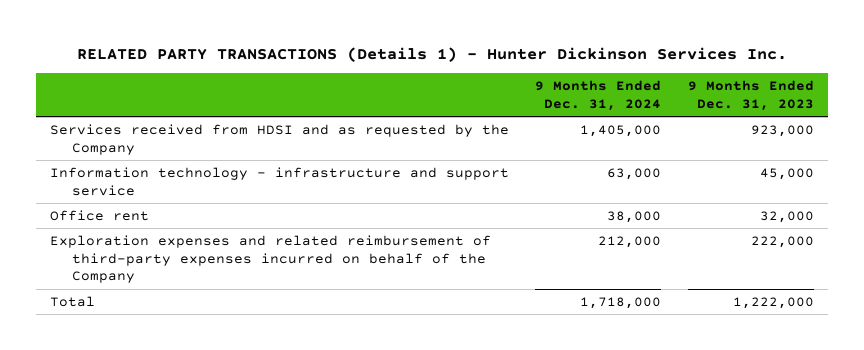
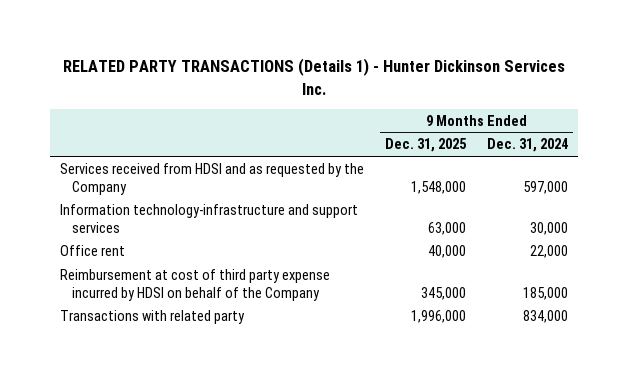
- | 9 Months Ended Dec. 31, 2024 | 9 Months Ended Dec. 31, 2023
+ | 9 Months Ended Dec. 31, 2025 | 9 Months Ended Dec. 31, 2024
- Services received from HDSI and as requested by the Company | 1,405,000 | 923,000
- Information technology - infrastructure and support service | 63,000 | 45,000
- Office rent | 38,000 | 32,000
- Exploration expenses and related reimbursement of third-party expenses incurred on behalf of the Company | 212,000 | 222,000
- Total | 1,718,000 | 1,222,000
+ Services received from HDSI and as requested by the Company | 1,548,000 | 597,000
+ Information technology-infrastructure and support services | 63,000 | 30,000
+ Office rent | 40,000 | 22,000
+ Reimbursement at cost of third party expense incurred by HDSI on behalf of the Company | 345,000 | 185,000
+ Transactions with related party | 1,996,000 | 834,000

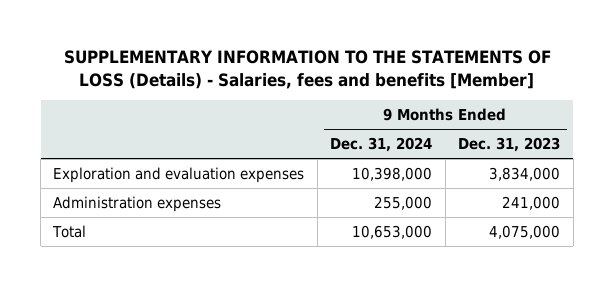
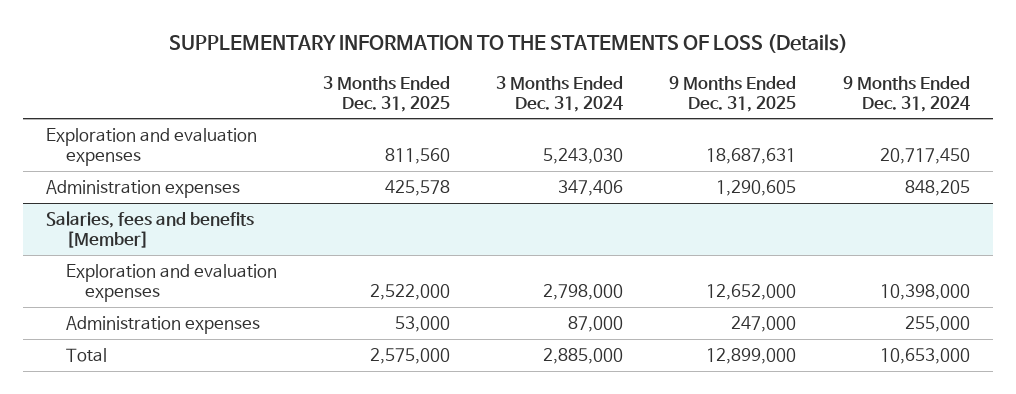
- SUPPLEMENTARY INFORMATION TO THE STATEMENTS OF LOSS (Details) - Salaries, fees and benefits [Member]
+ SUPPLEMENTARY INFORMATION TO THE STATEMENTS OF LOSS (Details)
- | 9 Months Ended Dec. 31, 2024 | 9 Months Ended Dec. 31, 2023
+ | 3 Months Ended Dec. 31, 2025 | 3 Months Ended Dec. 31, 2024 | 9 Months Ended Dec. 31, 2025 | 9 Months Ended Dec. 31, 2024
+ Exploration and evaluation expenses | 811,560 | 5,243,030 | 18,687,631 | 20,717,450
+ Administration expenses | 425,578 | 347,406 | 1,290,605 | 848,205
+ Salaries, fees and benefits [Member]

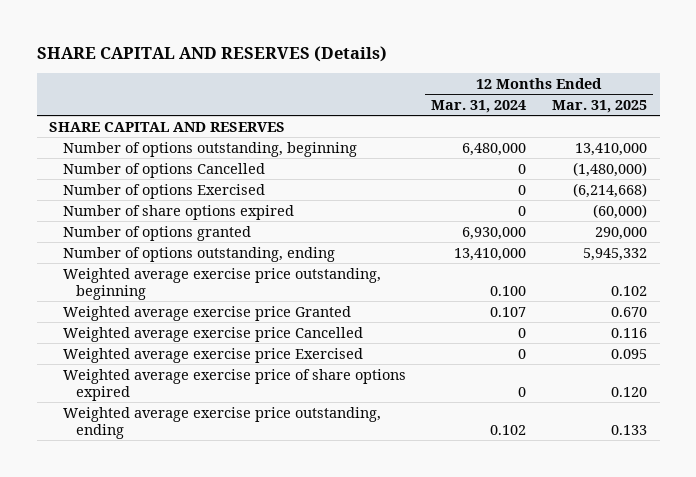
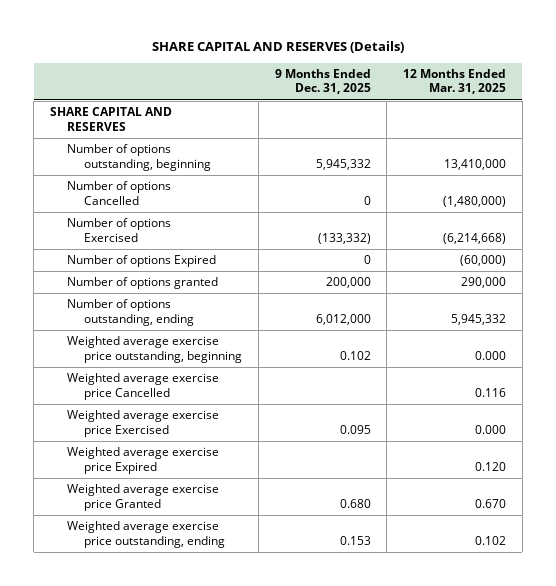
- | 12 Months Ended Mar. 31, 2024 | 12 Months Ended Mar. 31, 2025
+ | 9 Months Ended Dec. 31, 2025 | 12 Months Ended Mar. 31, 2025
- Number of share options expired | 0 | (60,000)
+ Number of options Expired | 0 | (60,000)
- Weighted average exercise price outstanding, beginning | 0.100 | 0.102
+ Weighted average exercise price outstanding, beginning | 0.102 | 0.000
- Weighted average exercise price Exercised | 0 | 0.095
- Weighted average exercise price of share options expired | 0 | 0.120
- Weighted average exercise price outstanding, ending | 0.102 | 0.133
+ Weighted average exercise price Exercised | 0.095 | 0.000
+ Weighted average exercise price Expired | | 0.120
moved down: Weighted average exercise price Granted | 0.680 | 0.670
+ Weighted average exercise price outstanding, ending | 0.153 | 0.102

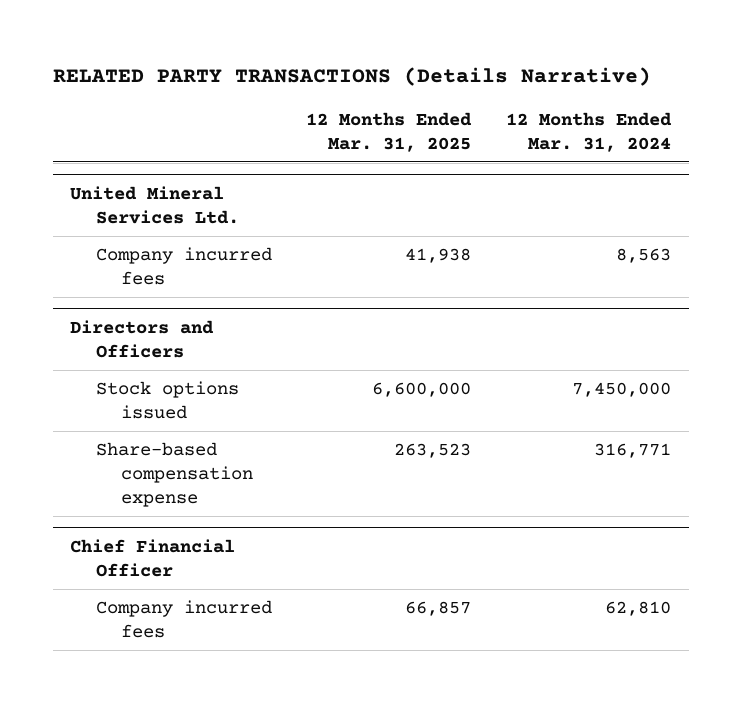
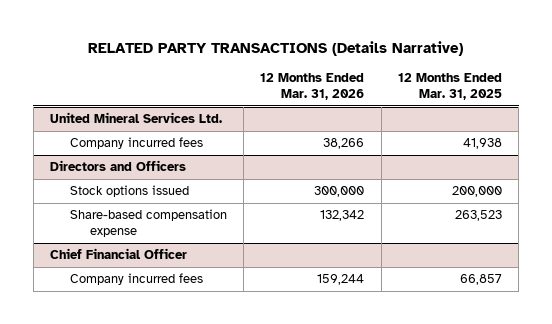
- | 12 Months Ended Mar. 31, 2025 | 12 Months Ended Mar. 31, 2024
+ | 12 Months Ended Mar. 31, 2026 | 12 Months Ended Mar. 31, 2025
@ Directors and Officers
- Stock options issued | 6,600,000 | 7,450,000
+ Stock options issued | 300,000 | 200,000

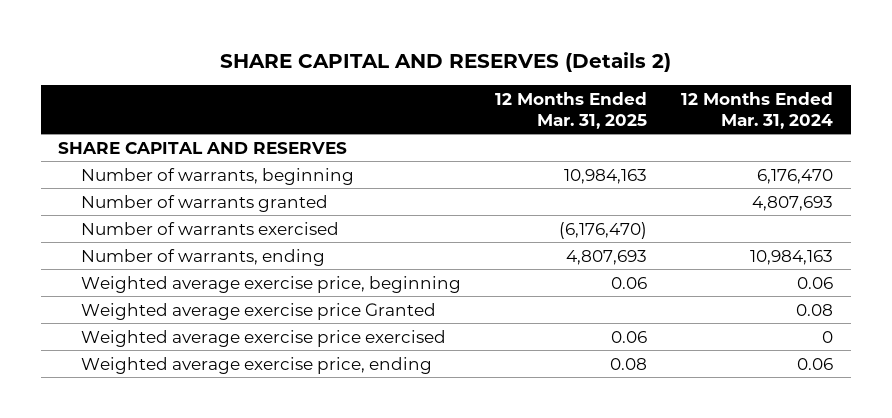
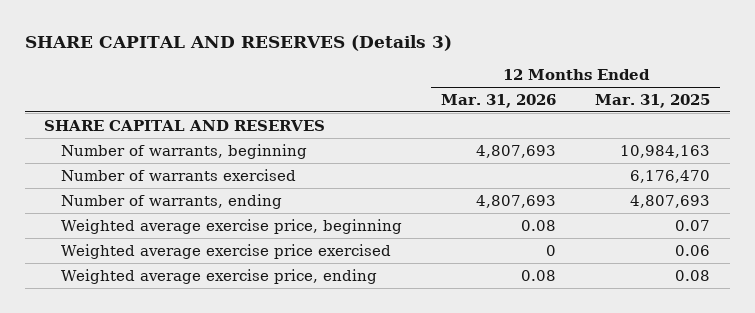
- SHARE CAPITAL AND RESERVES (Details 2)
+ SHARE CAPITAL AND RESERVES (Details 3)
- | 12 Months Ended Mar. 31, 2025 | 12 Months Ended Mar. 31, 2024
+ | 12 Months Ended Mar. 31, 2026 | 12 Months Ended Mar. 31, 2025
- Number of warrants granted | | 4,807,693
- Number of warrants exercised | (6,176,470) |
+ Number of warrants exercised | | 6,176,470
- Weighted average exercise price, beginning | 0.06 | 0.06
- Weighted average exercise price Granted | | 0.08
+ Weighted average exercise price, beginning | 0.08 | 0.07

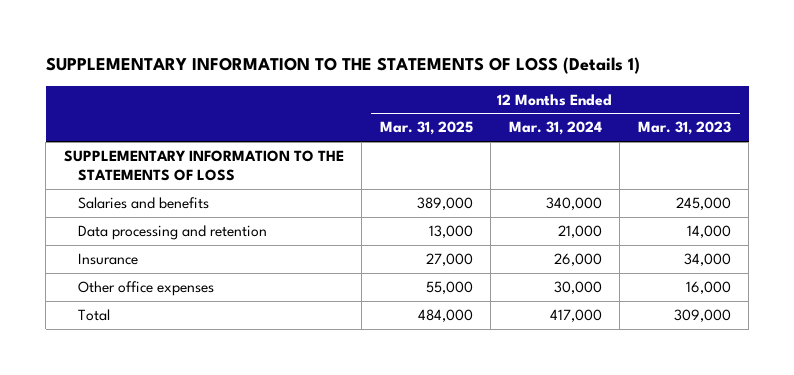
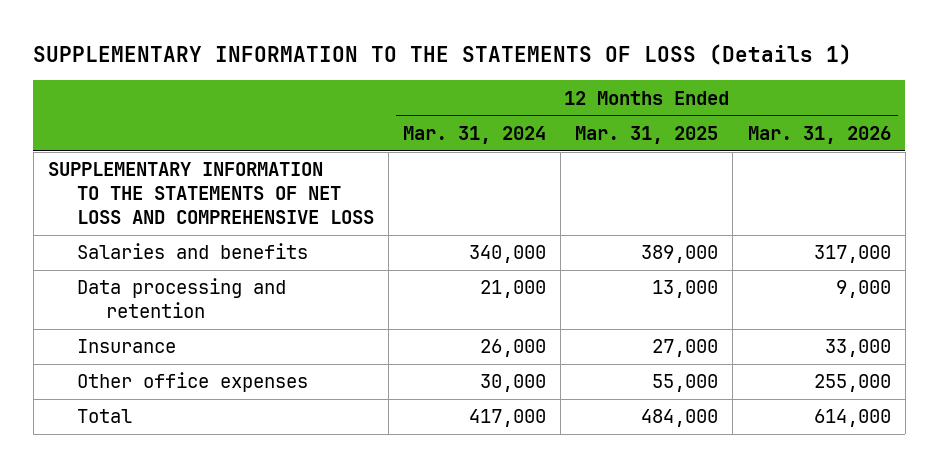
- | 12 Months Ended Mar. 31, 2025 | 12 Months Ended Mar. 31, 2024 | 12 Months Ended Mar. 31, 2023
+ | 12 Months Ended Mar. 31, 2024 | 12 Months Ended Mar. 31, 2025 | 12 Months Ended Mar. 31, 2026
- SUPPLEMENTARY INFORMATION TO THE STATEMENTS OF LOSS
+ SUPPLEMENTARY INFORMATION TO THE STATEMENTS OF NET LOSS AND COMPREHENSIVE LOSS

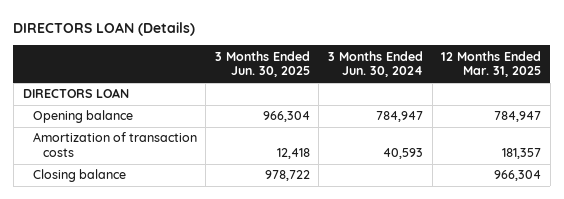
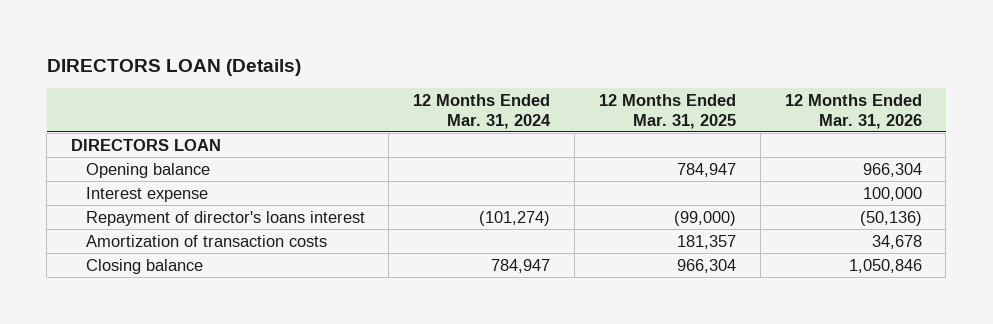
- | 3 Months Ended Jun. 30, 2025 | 3 Months Ended Jun. 30, 2024 | 12 Months Ended Mar. 31, 2025
+ | 12 Months Ended Mar. 31, 2024 | 12 Months Ended Mar. 31, 2025 | 12 Months Ended Mar. 31, 2026
+ Interest expense | | | 100,000
+ Repayment of director's loans interest | (101,274) | (99,000) | (50,136)

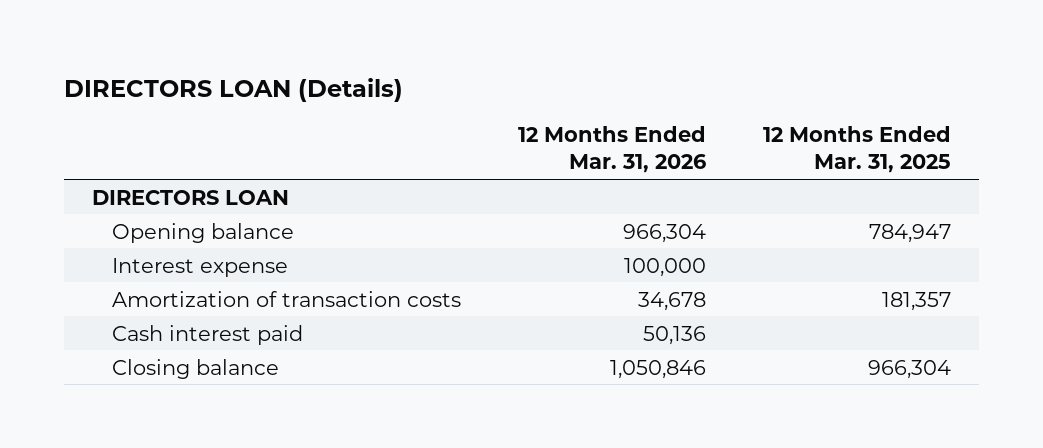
- | 12 Months Ended Mar. 31, 2024 | 12 Months Ended Mar. 31, 2025 | 12 Months Ended Mar. 31, 2026
+ | 12 Months Ended Mar. 31, 2026 | 12 Months Ended Mar. 31, 2025
- Repayment of director's loans interest | (101,274) | (99,000) | (50,136)
+ Cash interest paid | 50,136 |

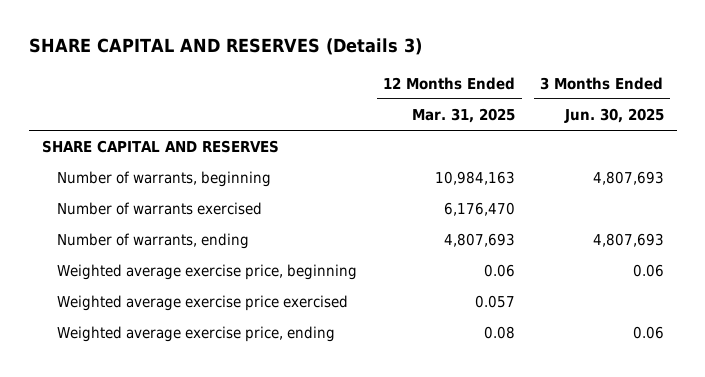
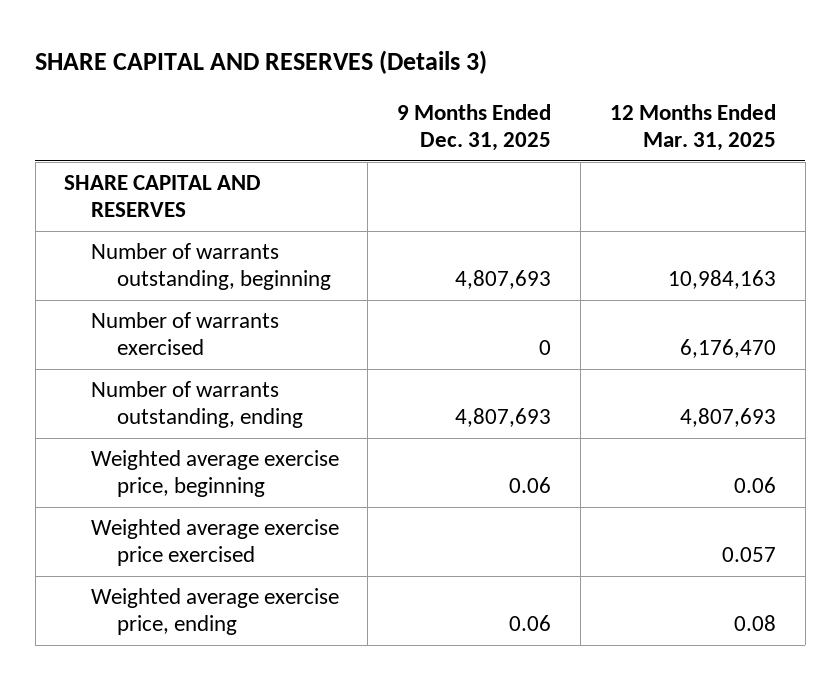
- | 12 Months Ended Mar. 31, 2025 | 3 Months Ended Jun. 30, 2025
+ | 9 Months Ended Dec. 31, 2025 | 12 Months Ended Mar. 31, 2025
- Number of warrants, beginning | 10,984,163 | 4,807,693
+ Number of warrants outstanding, beginning | 4,807,693 | 10,984,163
- Number of warrants, ending | 4,807,693 | 4,807,693
+ Number of warrants outstanding, ending | 4,807,693 | 4,807,693

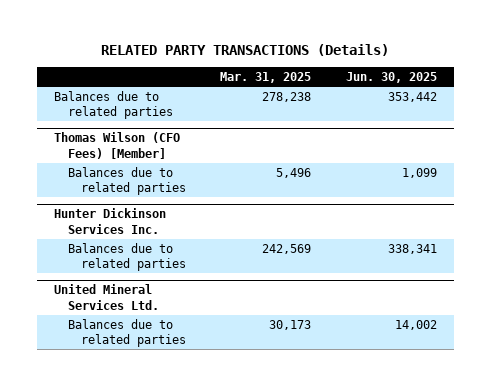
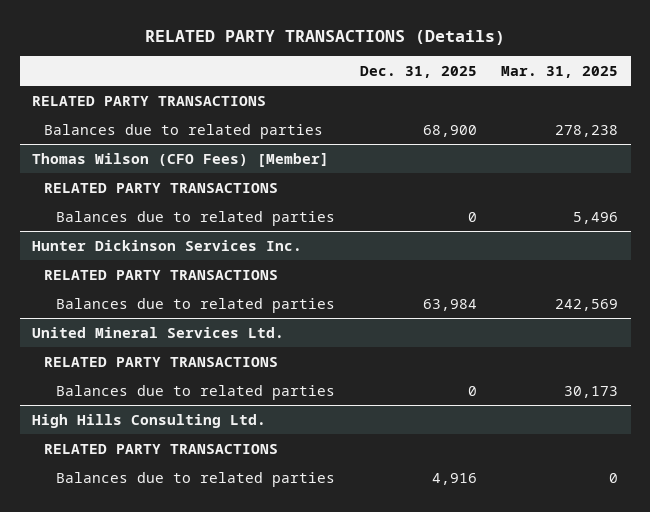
- | Mar. 31, 2025 | Jun. 30, 2025
+ | Dec. 31, 2025 | Mar. 31, 2025
+ RELATED PARTY TRANSACTIONS
@ Thomas Wilson (CFO Fees) [Member]
+ RELATED PARTY TRANSACTIONS
@ Hunter Dickinson Services Inc.
+ RELATED PARTY TRANSACTIONS
@ United Mineral Services Ltd.
+ RELATED PARTY TRANSACTIONS
+ High Hills Consulting Ltd.
+ RELATED PARTY TRANSACTIONS
+ Balances due to related parties | 4,916 | 0

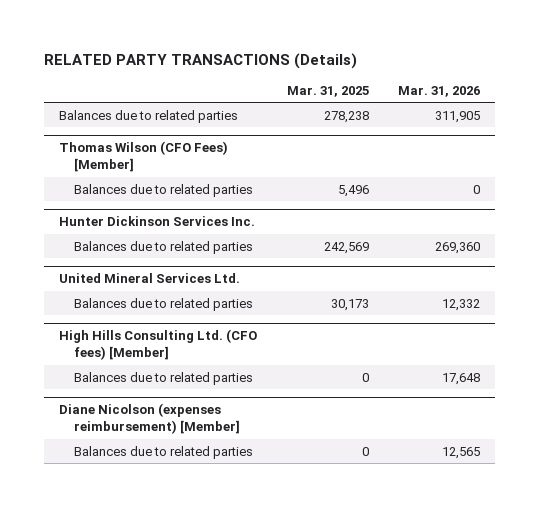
- | Dec. 31, 2025 | Mar. 31, 2025
+ | Mar. 31, 2025 | Mar. 31, 2026
- RELATED PARTY TRANSACTIONS
@ Thomas Wilson (CFO Fees) [Member]
- RELATED PARTY TRANSACTIONS
@ Hunter Dickinson Services Inc.
- RELATED PARTY TRANSACTIONS
@ United Mineral Services Ltd.
- RELATED PARTY TRANSACTIONS
- High Hills Consulting Ltd.
- RELATED PARTY TRANSACTIONS
+ High Hills Consulting Ltd. (CFO fees) [Member]
+ Diane Nicolson (expenses reimbursement) [Member]
+ Balances due to related parties | 0 | 12,565

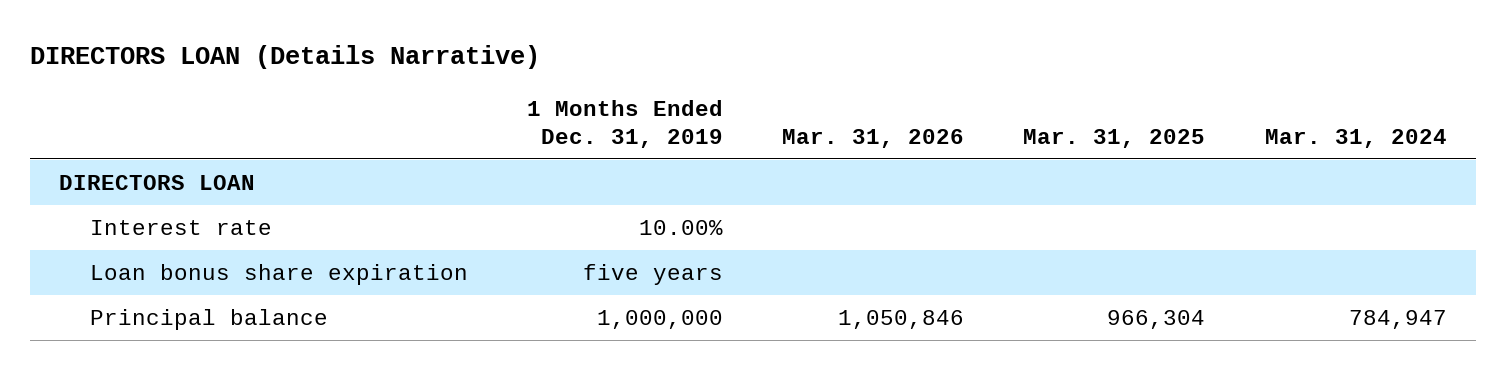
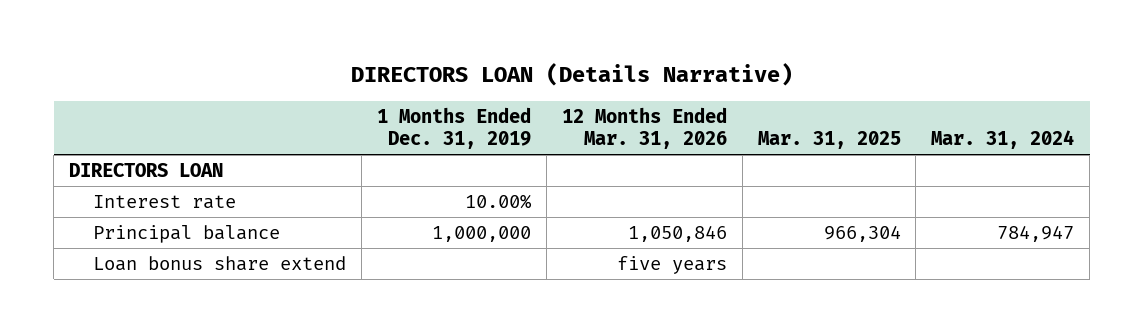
- | 1 Months Ended Dec. 31, 2019 | Mar. 31, 2026 | Mar. 31, 2025 | Mar. 31, 2024
+ | 1 Months Ended Dec. 31, 2019 | 12 Months Ended Mar. 31, 2026 | Mar. 31, 2025 | Mar. 31, 2024
- Loan bonus share expiration | five years | | |
+ Loan bonus share extend | | five years | |

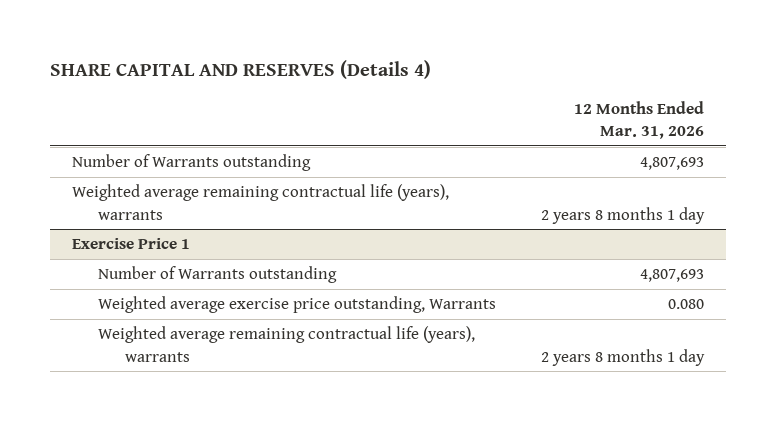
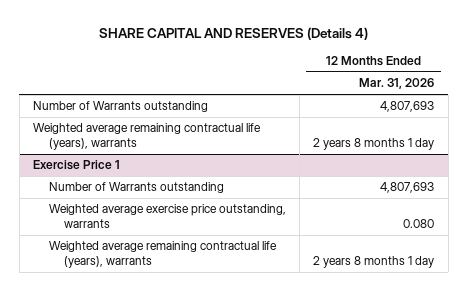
@ Exercise Price 1
- Weighted average exercise price outstanding, Warrants | 0.080
+ Weighted average exercise price outstanding, warrants | 0.080

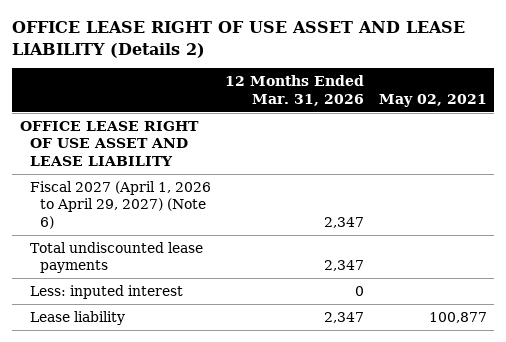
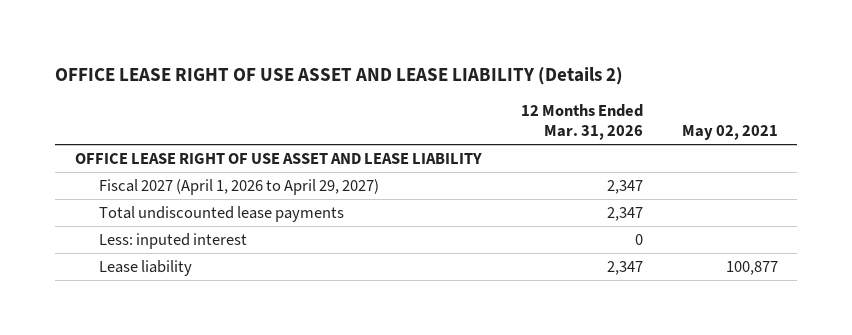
- Fiscal 2027 (April 1, 2026 to April 29, 2027) (Note 6) | 2,347 |
+ Fiscal 2027 (April 1, 2026 to April 29, 2027) | 2,347 |

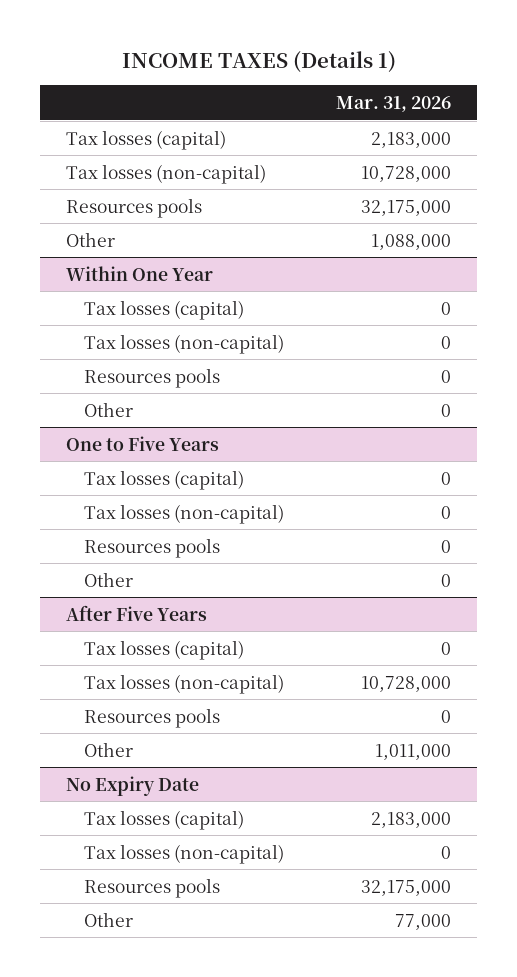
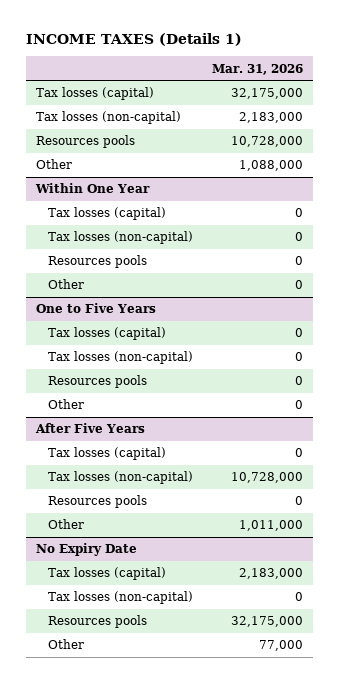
- Tax losses (capital) | 2,183,000
- Tax losses (non-capital) | 10,728,000
- Resources pools | 32,175,000
+ Tax losses (capital) | 32,175,000
+ Tax losses (non-capital) | 2,183,000
+ Resources pools | 10,728,000

